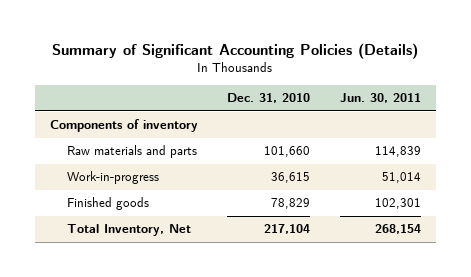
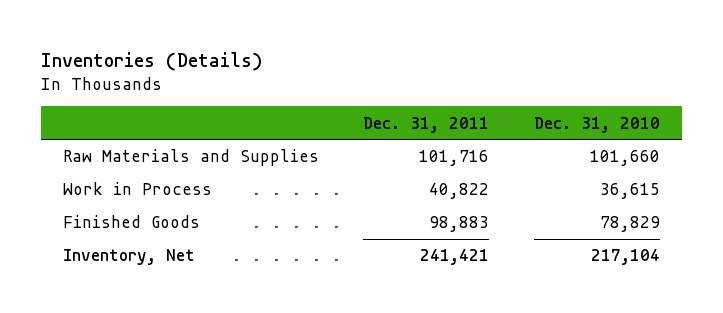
- Summary of Significant Accounting Policies (Details)
+ Inventories (Details)
- | Dec. 31, 2010 | Jun. 30, 2011
+ | Dec. 31, 2011 | Dec. 31, 2010
- Components of inventory
- Raw materials and parts | 101,660 | 114,839
- Work-in-progress | 36,615 | 51,014
- Finished goods | 78,829 | 102,301
- Total Inventory, Net | 217,104 | 268,154
+ Raw Materials and Supplies | 101,716 | 101,660
+ Work in Process | 40,822 | 36,615
+ Finished Goods | 98,883 | 78,829
+ Inventory, Net | 241,421 | 217,104

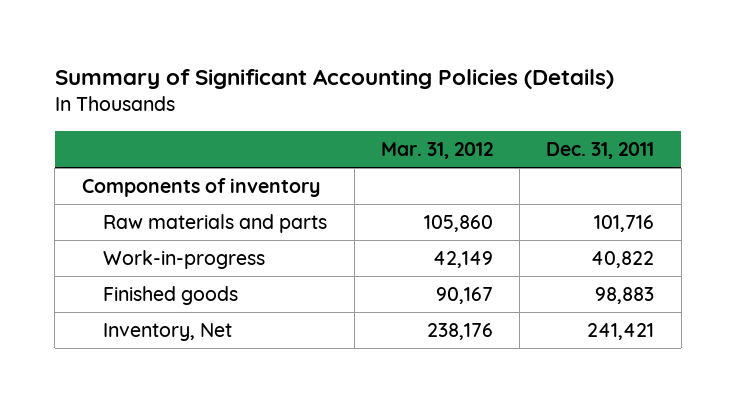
- Inventories (Details)
+ Summary of Significant Accounting Policies (Details)
- | Dec. 31, 2011 | Dec. 31, 2010
+ | Mar. 31, 2012 | Dec. 31, 2011
- Raw Materials and Supplies | 101,716 | 101,660
- Work in Process | 40,822 | 36,615
- Finished Goods | 98,883 | 78,829
+ Components of inventory
+ Raw materials and parts | 105,860 | 101,716
+ Work-in-progress | 42,149 | 40,822
+ Finished goods | 90,167 | 98,883

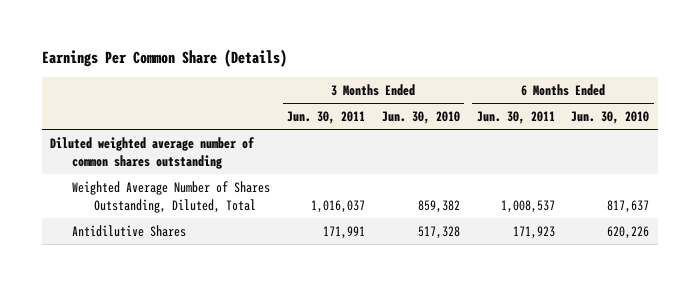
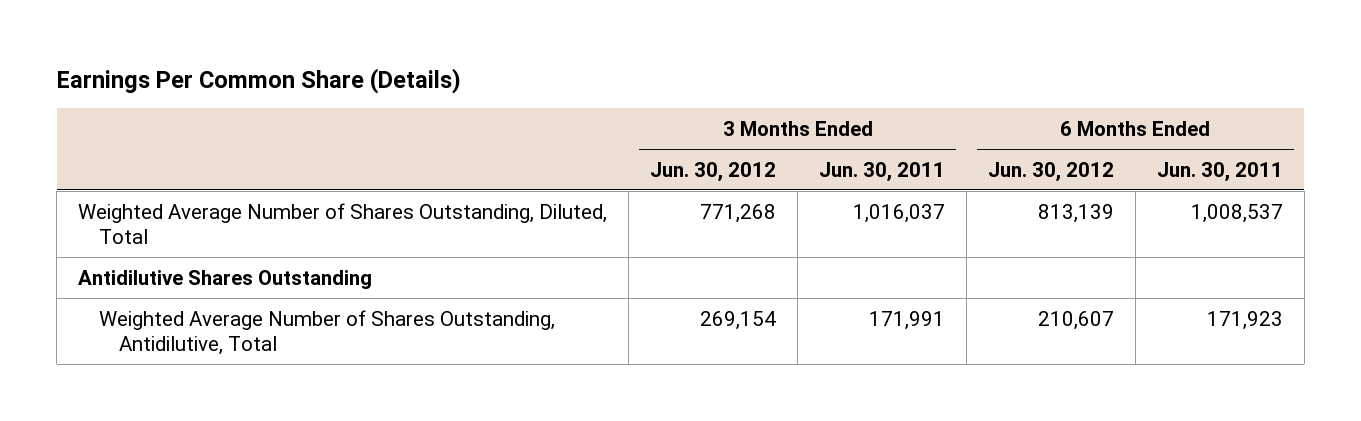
- | 3 Months Ended Jun. 30, 2011 | 3 Months Ended Jun. 30, 2010 | 6 Months Ended Jun. 30, 2011 | 6 Months Ended Jun. 30, 2010
+ | 3 Months Ended Jun. 30, 2012 | 3 Months Ended Jun. 30, 2011 | 6 Months Ended Jun. 30, 2012 | 6 Months Ended Jun. 30, 2011
- Diluted weighted average number of common shares outstanding
- Antidilutive Shares | 171,991 | 517,328 | 171,923 | 620,226
+ Antidilutive Shares Outstanding
+ Weighted Average Number of Shares Outstanding, Antidilutive, Total | 269,154 | 171,991 | 210,607 | 171,923

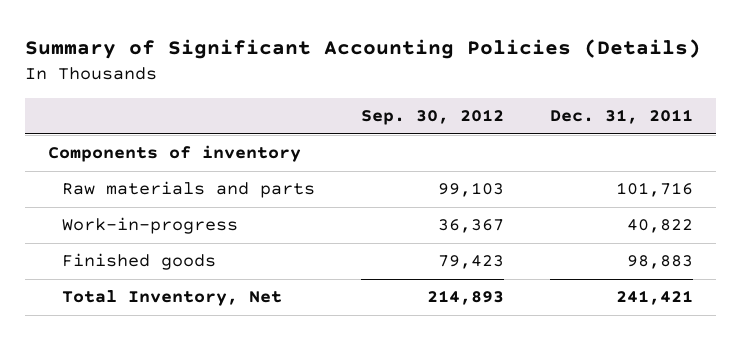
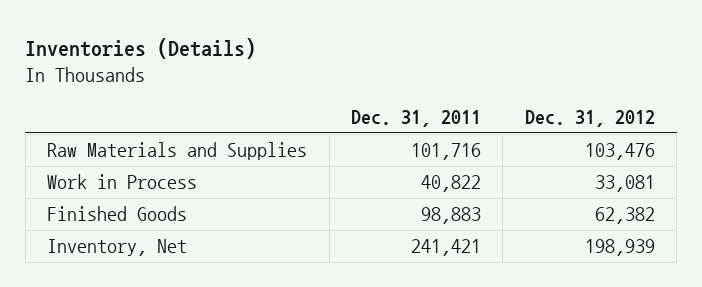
- Summary of Significant Accounting Policies (Details)
+ Inventories (Details)
- | Sep. 30, 2012 | Dec. 31, 2011
+ | Dec. 31, 2011 | Dec. 31, 2012
- Components of inventory
- Raw materials and parts | 99,103 | 101,716
- Work-in-progress | 36,367 | 40,822
- Finished goods | 79,423 | 98,883
- Total Inventory, Net | 214,893 | 241,421
+ Raw Materials and Supplies | 101,716 | 103,476
+ Work in Process | 40,822 | 33,081
+ Finished Goods | 98,883 | 62,382
+ Inventory, Net | 241,421 | 198,939

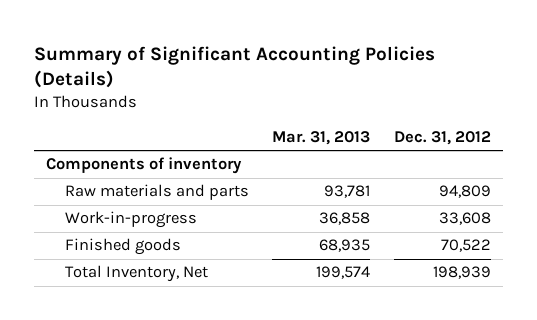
- Inventories (Details)
+ Summary of Significant Accounting Policies (Details)
- | Dec. 31, 2011 | Dec. 31, 2012
+ | Mar. 31, 2013 | Dec. 31, 2012
- Raw Materials and Supplies | 101,716 | 103,476
- Work in Process | 40,822 | 33,081
- Finished Goods | 98,883 | 62,382
- Inventory, Net | 241,421 | 198,939
+ Components of inventory
+ Raw materials and parts | 93,781 | 94,809
+ Work-in-progress | 36,858 | 33,608
+ Finished goods | 68,935 | 70,522
+ Total Inventory, Net | 199,574 | 198,939

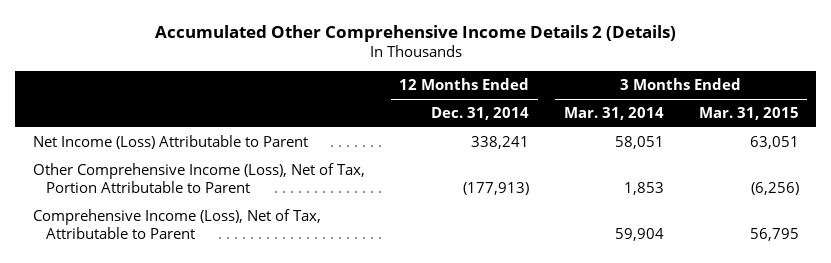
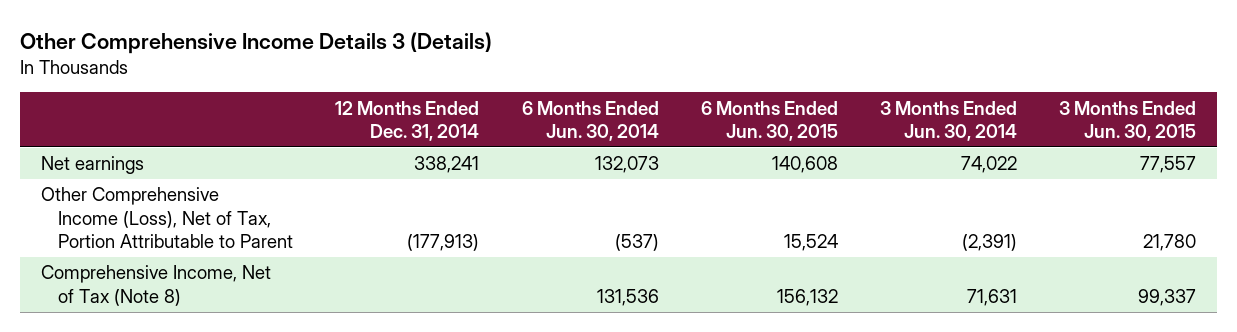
- Accumulated Other Comprehensive Income Details 2 (Details)
+ Other Comprehensive Income Details 3 (Details)
- | 12 Months Ended Dec. 31, 2014 | 3 Months Ended Mar. 31, 2014 | 3 Months Ended Mar. 31, 2015
+ | 12 Months Ended Dec. 31, 2014 | 6 Months Ended Jun. 30, 2014 | 6 Months Ended Jun. 30, 2015 | 3 Months Ended Jun. 30, 2014 | 3 Months Ended Jun. 30, 2015
- Net Income (Loss) Attributable to Parent | 338,241 | 58,051 | 63,051
+ Net earnings | 338,241 | 132,073 | 140,608 | 74,022 | 77,557
- Comprehensive Income (Loss), Net of Tax, Attributable to Parent | | 59,904 | 56,795
+ Comprehensive Income, Net of Tax (Note 8) | | 131,536 | 156,132 | 71,631 | 99,337

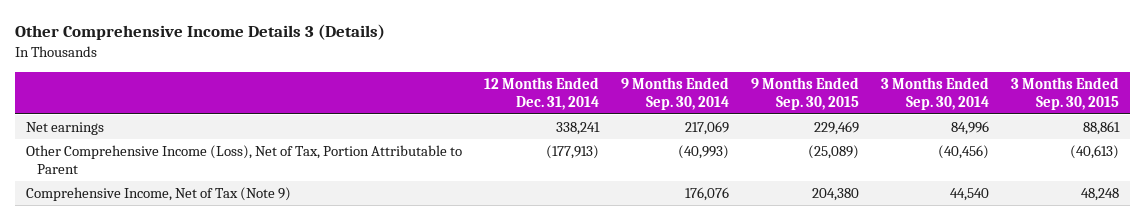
- | 12 Months Ended Dec. 31, 2014 | 6 Months Ended Jun. 30, 2014 | 6 Months Ended Jun. 30, 2015 | 3 Months Ended Jun. 30, 2014 | 3 Months Ended Jun. 30, 2015
+ | 12 Months Ended Dec. 31, 2014 | 9 Months Ended Sep. 30, 2014 | 9 Months Ended Sep. 30, 2015 | 3 Months Ended Sep. 30, 2014 | 3 Months Ended Sep. 30, 2015
- Comprehensive Income, Net of Tax (Note 8) | | 131,536 | 156,132 | 71,631 | 99,337
+ Comprehensive Income, Net of Tax (Note 9) | | 176,076 | 204,380 | 44,540 | 48,248

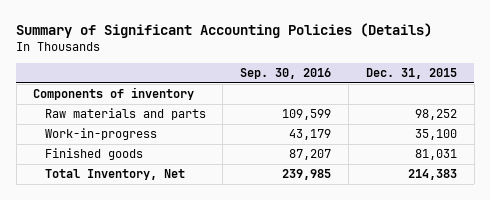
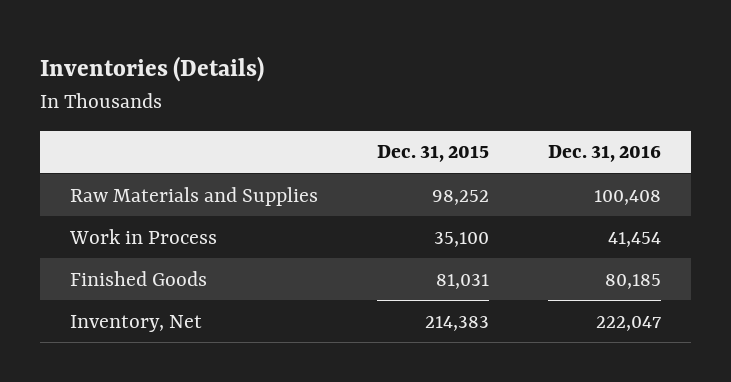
- Summary of Significant Accounting Policies (Details)
+ Inventories (Details)
- | Sep. 30, 2016 | Dec. 31, 2015
+ | Dec. 31, 2015 | Dec. 31, 2016
- Components of inventory
- Raw materials and parts | 109,599 | 98,252
- Work-in-progress | 43,179 | 35,100
- Finished goods | 87,207 | 81,031
- Total Inventory, Net | 239,985 | 214,383
+ Raw Materials and Supplies | 98,252 | 100,408
+ Work in Process | 35,100 | 41,454
+ Finished Goods | 81,031 | 80,185
+ Inventory, Net | 214,383 | 222,047

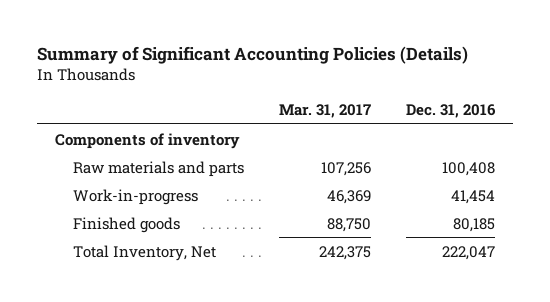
- Inventories (Details)
+ Summary of Significant Accounting Policies (Details)
- | Dec. 31, 2015 | Dec. 31, 2016
+ | Mar. 31, 2017 | Dec. 31, 2016
- Raw Materials and Supplies | 98,252 | 100,408
- Work in Process | 35,100 | 41,454
- Finished Goods | 81,031 | 80,185
- Inventory, Net | 214,383 | 222,047
+ Components of inventory
+ Raw materials and parts | 107,256 | 100,408
+ Work-in-progress | 46,369 | 41,454
+ Finished goods | 88,750 | 80,185
+ Total Inventory, Net | 242,375 | 222,047

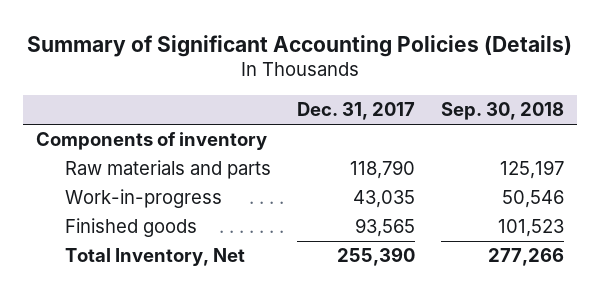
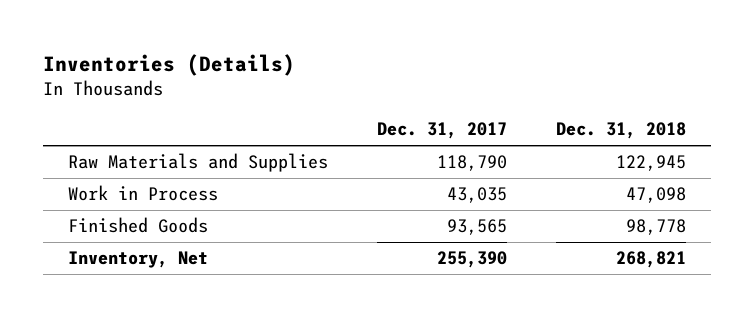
- Summary of Significant Accounting Policies (Details)
+ Inventories (Details)
- | Dec. 31, 2017 | Sep. 30, 2018
+ | Dec. 31, 2017 | Dec. 31, 2018
- Components of inventory
- Raw materials and parts | 118,790 | 125,197
- Work-in-progress | 43,035 | 50,546
- Finished goods | 93,565 | 101,523
- Total Inventory, Net | 255,390 | 277,266
+ Raw Materials and Supplies | 118,790 | 122,945
+ Work in Process | 43,035 | 47,098
+ Finished Goods | 93,565 | 98,778
+ Inventory, Net | 255,390 | 268,821

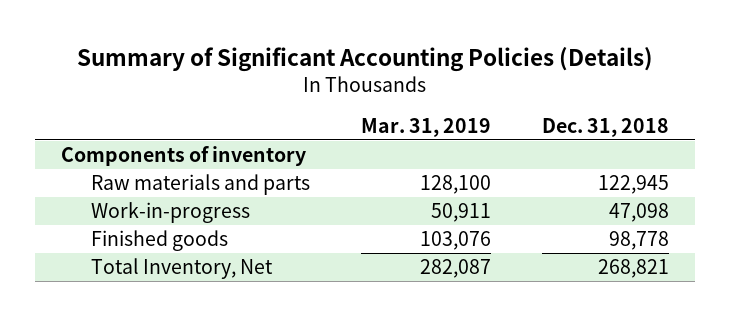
- Inventories (Details)
+ Summary of Significant Accounting Policies (Details)
- | Dec. 31, 2017 | Dec. 31, 2018
+ | Mar. 31, 2019 | Dec. 31, 2018
- Raw Materials and Supplies | 118,790 | 122,945
- Work in Process | 43,035 | 47,098
- Finished Goods | 93,565 | 98,778
- Inventory, Net | 255,390 | 268,821
+ Components of inventory
+ Raw materials and parts | 128,100 | 122,945
+ Work-in-progress | 50,911 | 47,098
+ Finished goods | 103,076 | 98,778
+ Total Inventory, Net | 282,087 | 268,821

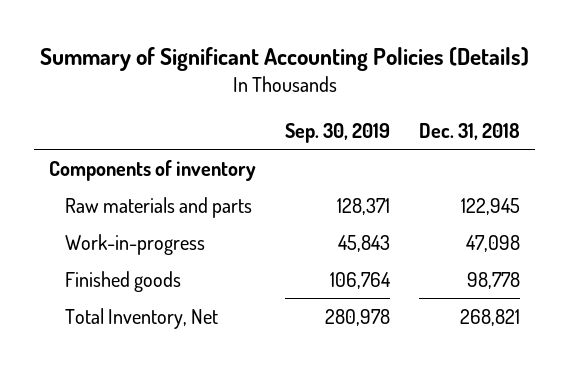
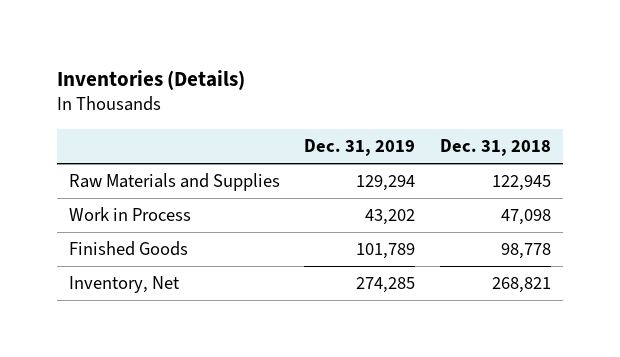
- Summary of Significant Accounting Policies (Details)
+ Inventories (Details)
- | Sep. 30, 2019 | Dec. 31, 2018
+ | Dec. 31, 2019 | Dec. 31, 2018
- Components of inventory
- Raw materials and parts | 128,371 | 122,945
- Work-in-progress | 45,843 | 47,098
- Finished goods | 106,764 | 98,778
- Total Inventory, Net | 280,978 | 268,821
+ Raw Materials and Supplies | 129,294 | 122,945
+ Work in Process | 43,202 | 47,098
+ Finished Goods | 101,789 | 98,778
+ Inventory, Net | 274,285 | 268,821

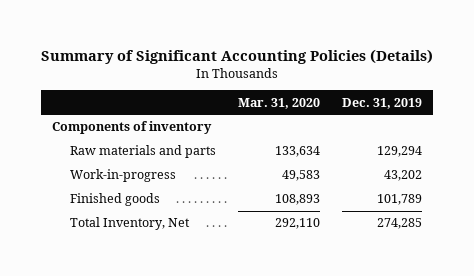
- Inventories (Details)
+ Summary of Significant Accounting Policies (Details)
- | Dec. 31, 2019 | Dec. 31, 2018
+ | Mar. 31, 2020 | Dec. 31, 2019
- Raw Materials and Supplies | 129,294 | 122,945
- Work in Process | 43,202 | 47,098
- Finished Goods | 101,789 | 98,778
- Inventory, Net | 274,285 | 268,821
+ Components of inventory
+ Raw materials and parts | 133,634 | 129,294
+ Work-in-progress | 49,583 | 43,202
+ Finished goods | 108,893 | 101,789
+ Total Inventory, Net | 292,110 | 274,285

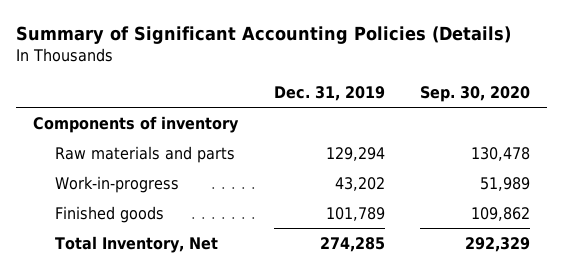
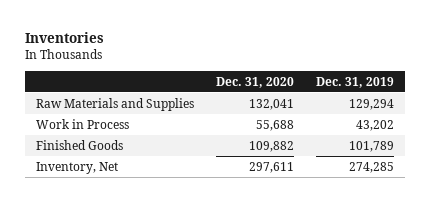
- Summary of Significant Accounting Policies (Details)
+ Inventories
- | Dec. 31, 2019 | Sep. 30, 2020
+ | Dec. 31, 2020 | Dec. 31, 2019
- Components of inventory
- Raw materials and parts | 129,294 | 130,478
- Work-in-progress | 43,202 | 51,989
- Finished goods | 101,789 | 109,862
- Total Inventory, Net | 274,285 | 292,329
+ Raw Materials and Supplies | 132,041 | 129,294
+ Work in Process | 55,688 | 43,202
+ Finished Goods | 109,882 | 101,789
+ Inventory, Net | 297,611 | 274,285

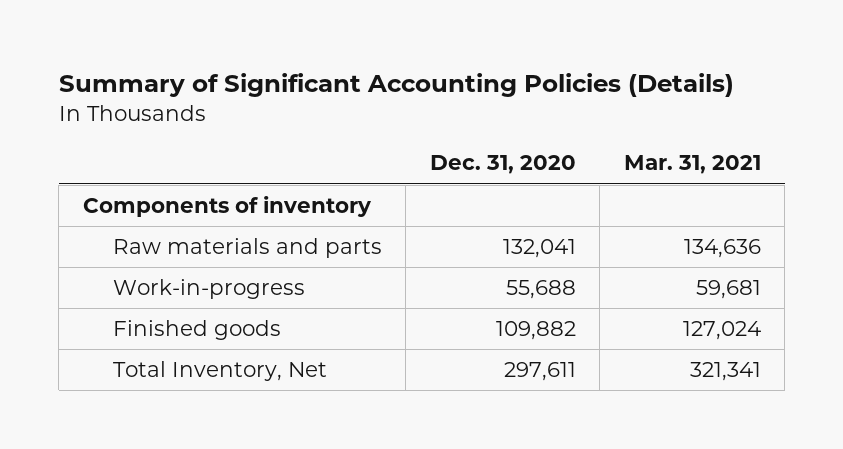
- Inventories
+ Summary of Significant Accounting Policies (Details)
- | Dec. 31, 2020 | Dec. 31, 2019
+ | Dec. 31, 2020 | Mar. 31, 2021
- Raw Materials and Supplies | 132,041 | 129,294
- Work in Process | 55,688 | 43,202
- Finished Goods | 109,882 | 101,789
- Inventory, Net | 297,611 | 274,285
+ Components of inventory
+ Raw materials and parts | 132,041 | 134,636
+ Work-in-progress | 55,688 | 59,681
+ Finished goods | 109,882 | 127,024
+ Total Inventory, Net | 297,611 | 321,341

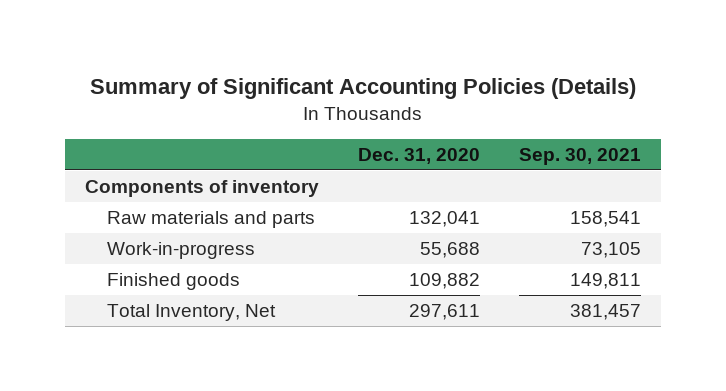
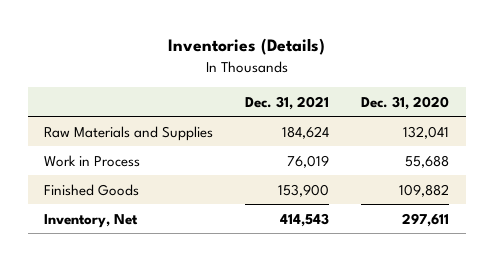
- Summary of Significant Accounting Policies (Details)
+ Inventories (Details)
- | Dec. 31, 2020 | Sep. 30, 2021
+ | Dec. 31, 2021 | Dec. 31, 2020
- Components of inventory
- Raw materials and parts | 132,041 | 158,541
- Work-in-progress | 55,688 | 73,105
- Finished goods | 109,882 | 149,811
- Total Inventory, Net | 297,611 | 381,457
+ Raw Materials and Supplies | 184,624 | 132,041
+ Work in Process | 76,019 | 55,688
+ Finished Goods | 153,900 | 109,882
+ Inventory, Net | 414,543 | 297,611

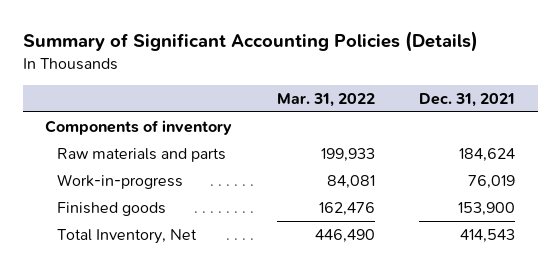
- Inventories (Details)
+ Summary of Significant Accounting Policies (Details)
- | Dec. 31, 2021 | Dec. 31, 2020
+ | Mar. 31, 2022 | Dec. 31, 2021
- Raw Materials and Supplies | 184,624 | 132,041
- Work in Process | 76,019 | 55,688
- Finished Goods | 153,900 | 109,882
- Inventory, Net | 414,543 | 297,611
+ Components of inventory
+ Raw materials and parts | 199,933 | 184,624
+ Work-in-progress | 84,081 | 76,019
+ Finished goods | 162,476 | 153,900
+ Total Inventory, Net | 446,490 | 414,543

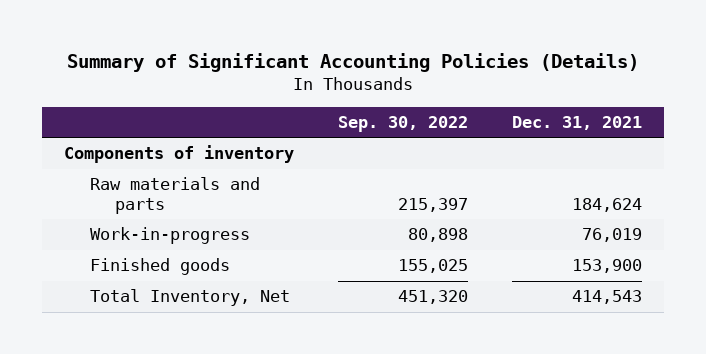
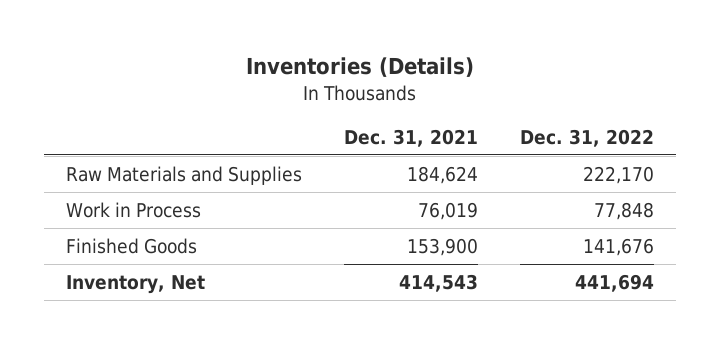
- Summary of Significant Accounting Policies (Details)
+ Inventories (Details)
- | Sep. 30, 2022 | Dec. 31, 2021
+ | Dec. 31, 2021 | Dec. 31, 2022
- Components of inventory
- Raw materials and parts | 215,397 | 184,624
- Work-in-progress | 80,898 | 76,019
- Finished goods | 155,025 | 153,900
- Total Inventory, Net | 451,320 | 414,543
+ Raw Materials and Supplies | 184,624 | 222,170
+ Work in Process | 76,019 | 77,848
+ Finished Goods | 153,900 | 141,676
+ Inventory, Net | 414,543 | 441,694

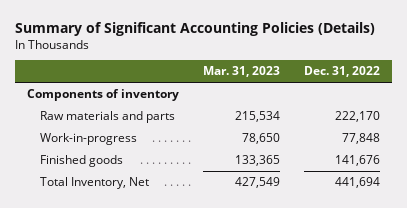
- Inventories (Details)
+ Summary of Significant Accounting Policies (Details)
- | Dec. 31, 2021 | Dec. 31, 2022
+ | Mar. 31, 2023 | Dec. 31, 2022
- Raw Materials and Supplies | 184,624 | 222,170
- Work in Process | 76,019 | 77,848
- Finished Goods | 153,900 | 141,676
- Inventory, Net | 414,543 | 441,694
+ Components of inventory
+ Raw materials and parts | 215,534 | 222,170
+ Work-in-progress | 78,650 | 77,848
+ Finished goods | 133,365 | 141,676
+ Total Inventory, Net | 427,549 | 441,694

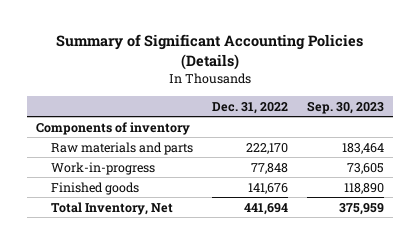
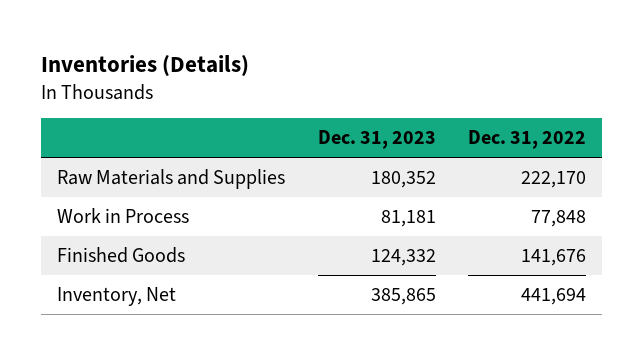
- Summary of Significant Accounting Policies (Details)
+ Inventories (Details)
- | Dec. 31, 2022 | Sep. 30, 2023
+ | Dec. 31, 2023 | Dec. 31, 2022
- Components of inventory
- Raw materials and parts | 222,170 | 183,464
- Work-in-progress | 77,848 | 73,605
- Finished goods | 141,676 | 118,890
- Total Inventory, Net | 441,694 | 375,959
+ Raw Materials and Supplies | 180,352 | 222,170
+ Work in Process | 81,181 | 77,848
+ Finished Goods | 124,332 | 141,676
+ Inventory, Net | 385,865 | 441,694

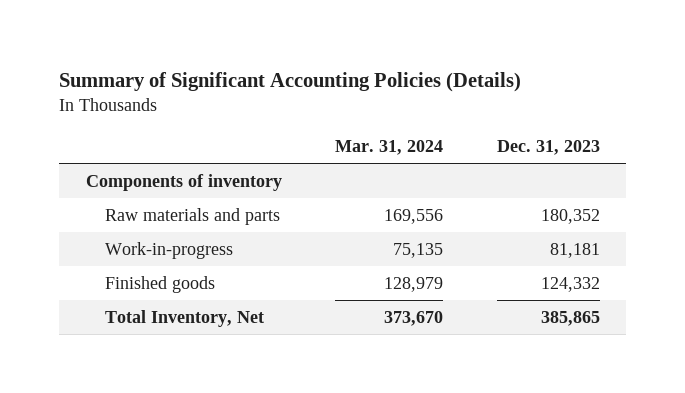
- Inventories (Details)
+ Summary of Significant Accounting Policies (Details)
- | Dec. 31, 2023 | Dec. 31, 2022
+ | Mar. 31, 2024 | Dec. 31, 2023
- Raw Materials and Supplies | 180,352 | 222,170
- Work in Process | 81,181 | 77,848
- Finished Goods | 124,332 | 141,676
- Inventory, Net | 385,865 | 441,694
+ Components of inventory
+ Raw materials and parts | 169,556 | 180,352
+ Work-in-progress | 75,135 | 81,181
+ Finished goods | 128,979 | 124,332
+ Total Inventory, Net | 373,670 | 385,865

